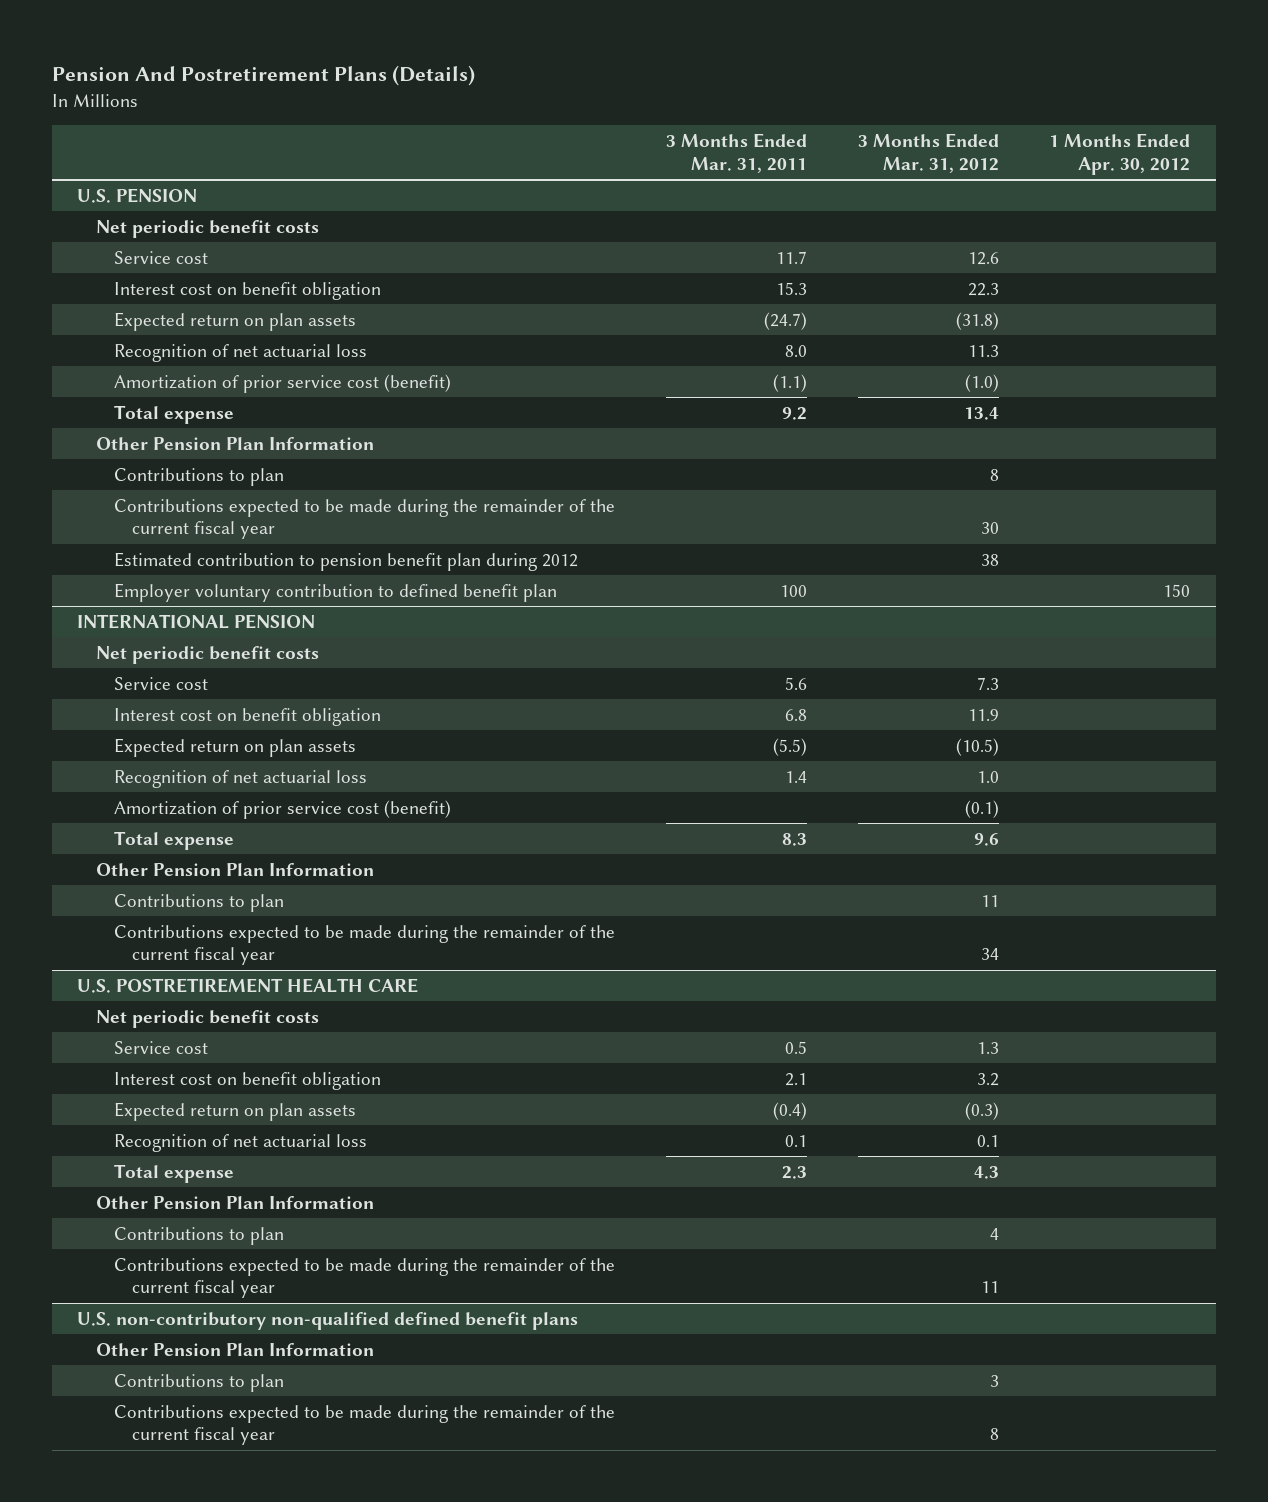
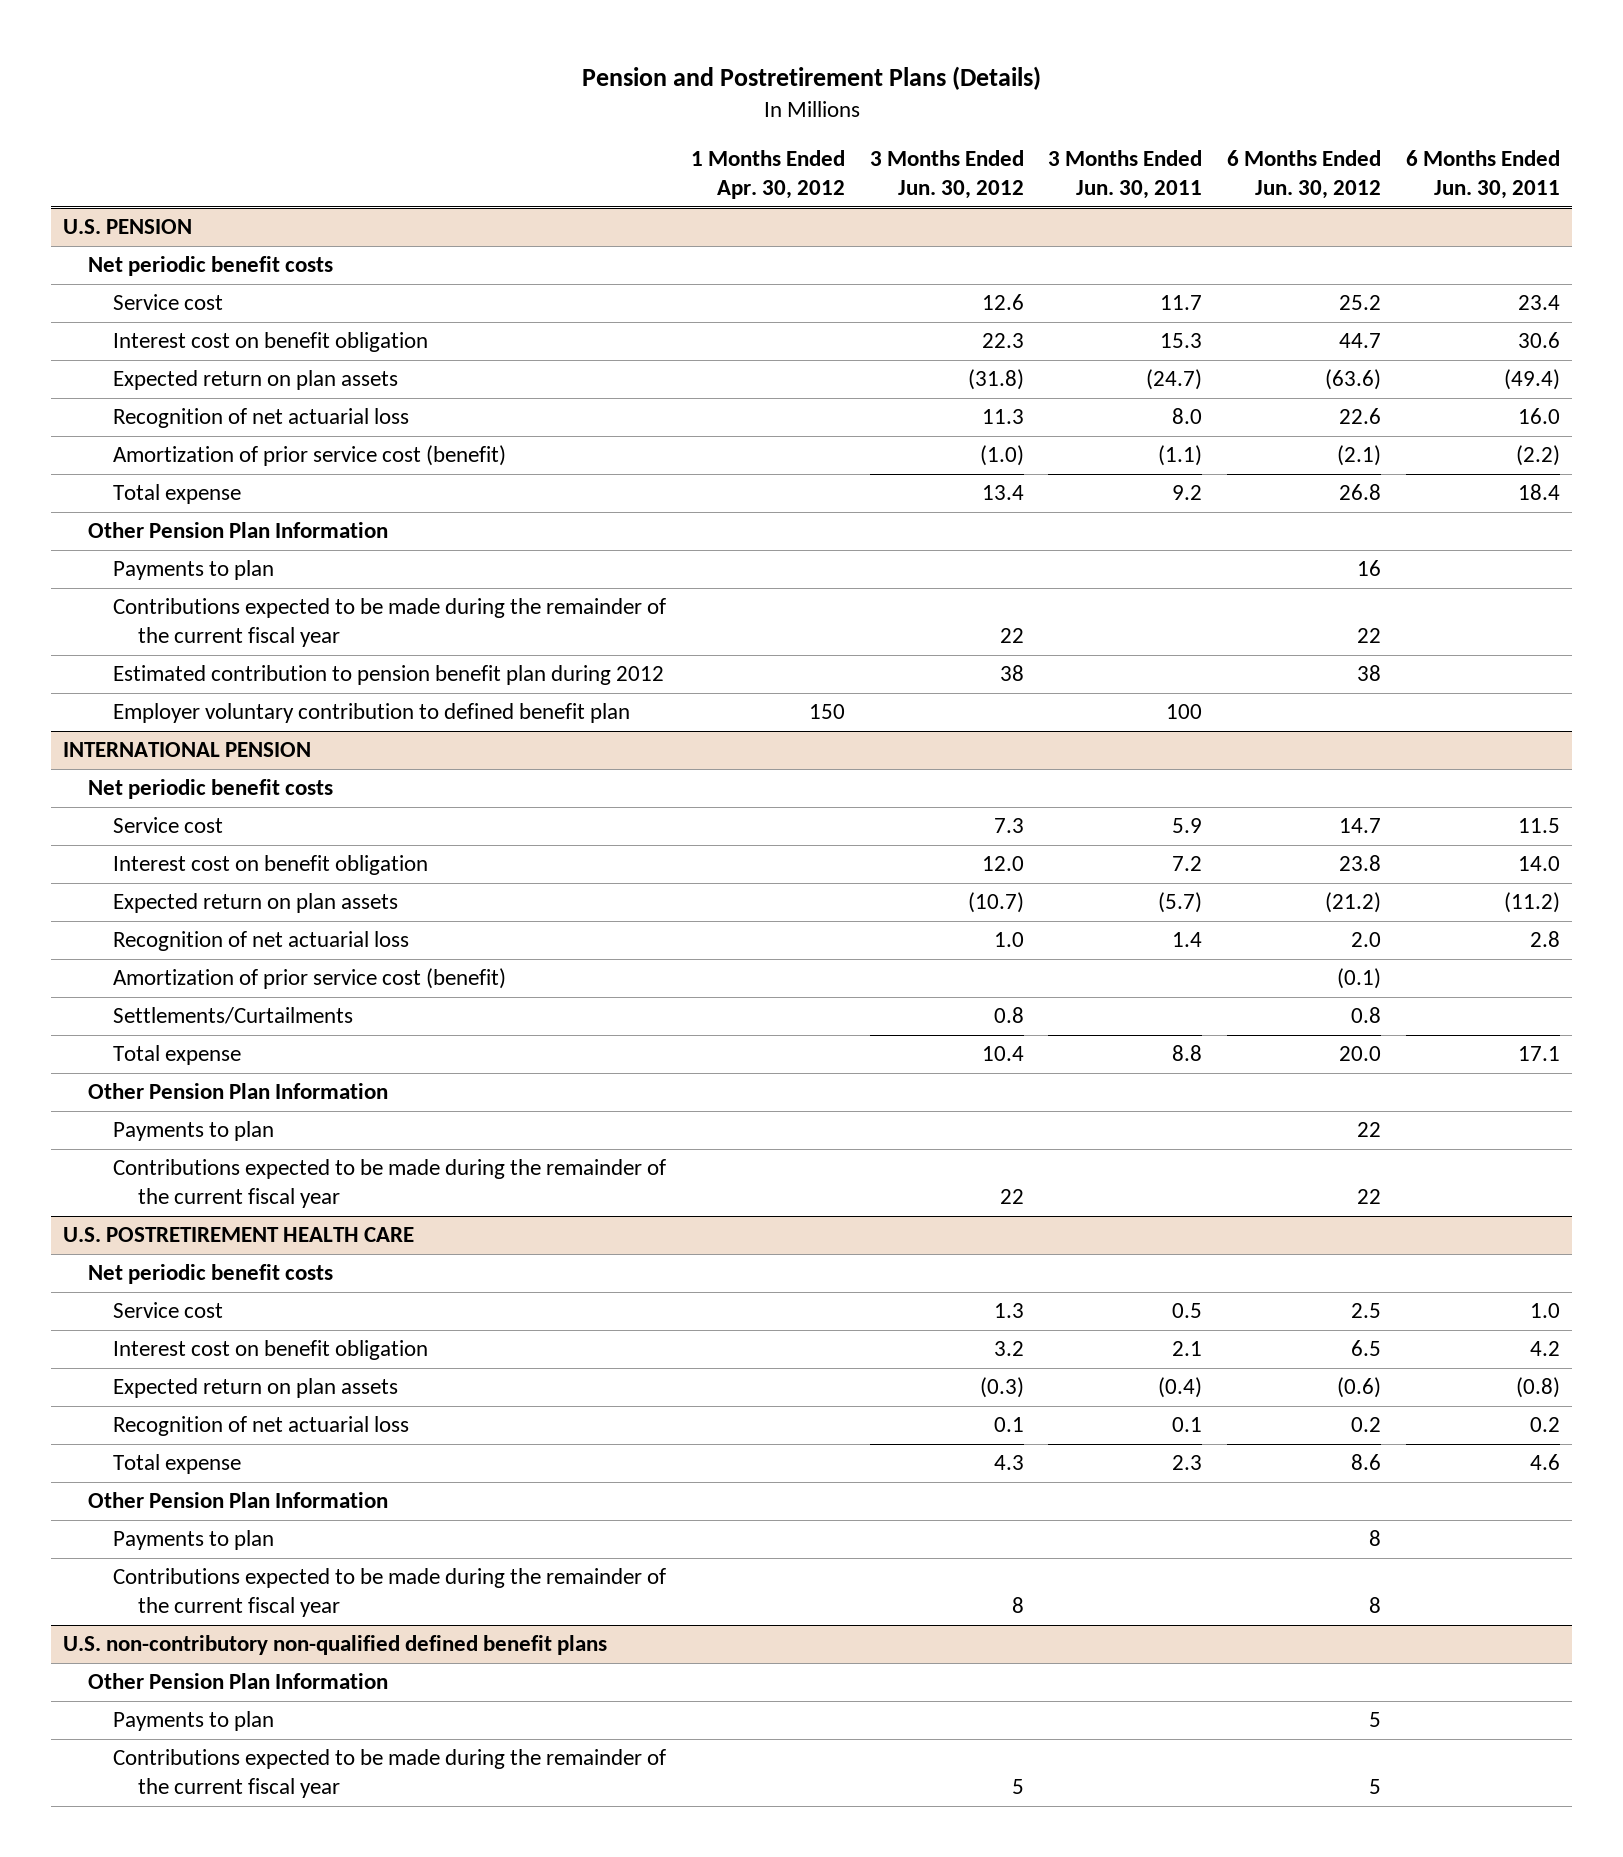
- Pension And Postretirement Plans (Details)
+ Pension and Postretirement Plans (Details)
- | 3 Months Ended Mar. 31, 2011 | 3 Months Ended Mar. 31, 2012 | 1 Months Ended Apr. 30, 2012
+ | 1 Months Ended Apr. 30, 2012 | 3 Months Ended Jun. 30, 2012 | 3 Months Ended Jun. 30, 2011 | 6 Months Ended Jun. 30, 2012 | 6 Months Ended Jun. 30, 2011
@ U.S. PENSION
- Contributions to plan | | 8 |
+ Payments to plan | | | | 16 |
@ INTERNATIONAL PENSION
+ Settlements/Curtailments | | 0.8 | | 0.8 |
- Contributions to plan | | 11 |
+ Payments to plan | | | | 22 |
@ U.S. POSTRETIREMENT HEALTH CARE
- Contributions to plan | | 4 |
+ Payments to plan | | | | 8 |
@ U.S. non-contributory non-qualified defined benefit plans
- Contributions to plan | | 3 |
+ Payments to plan | | | | 5 |

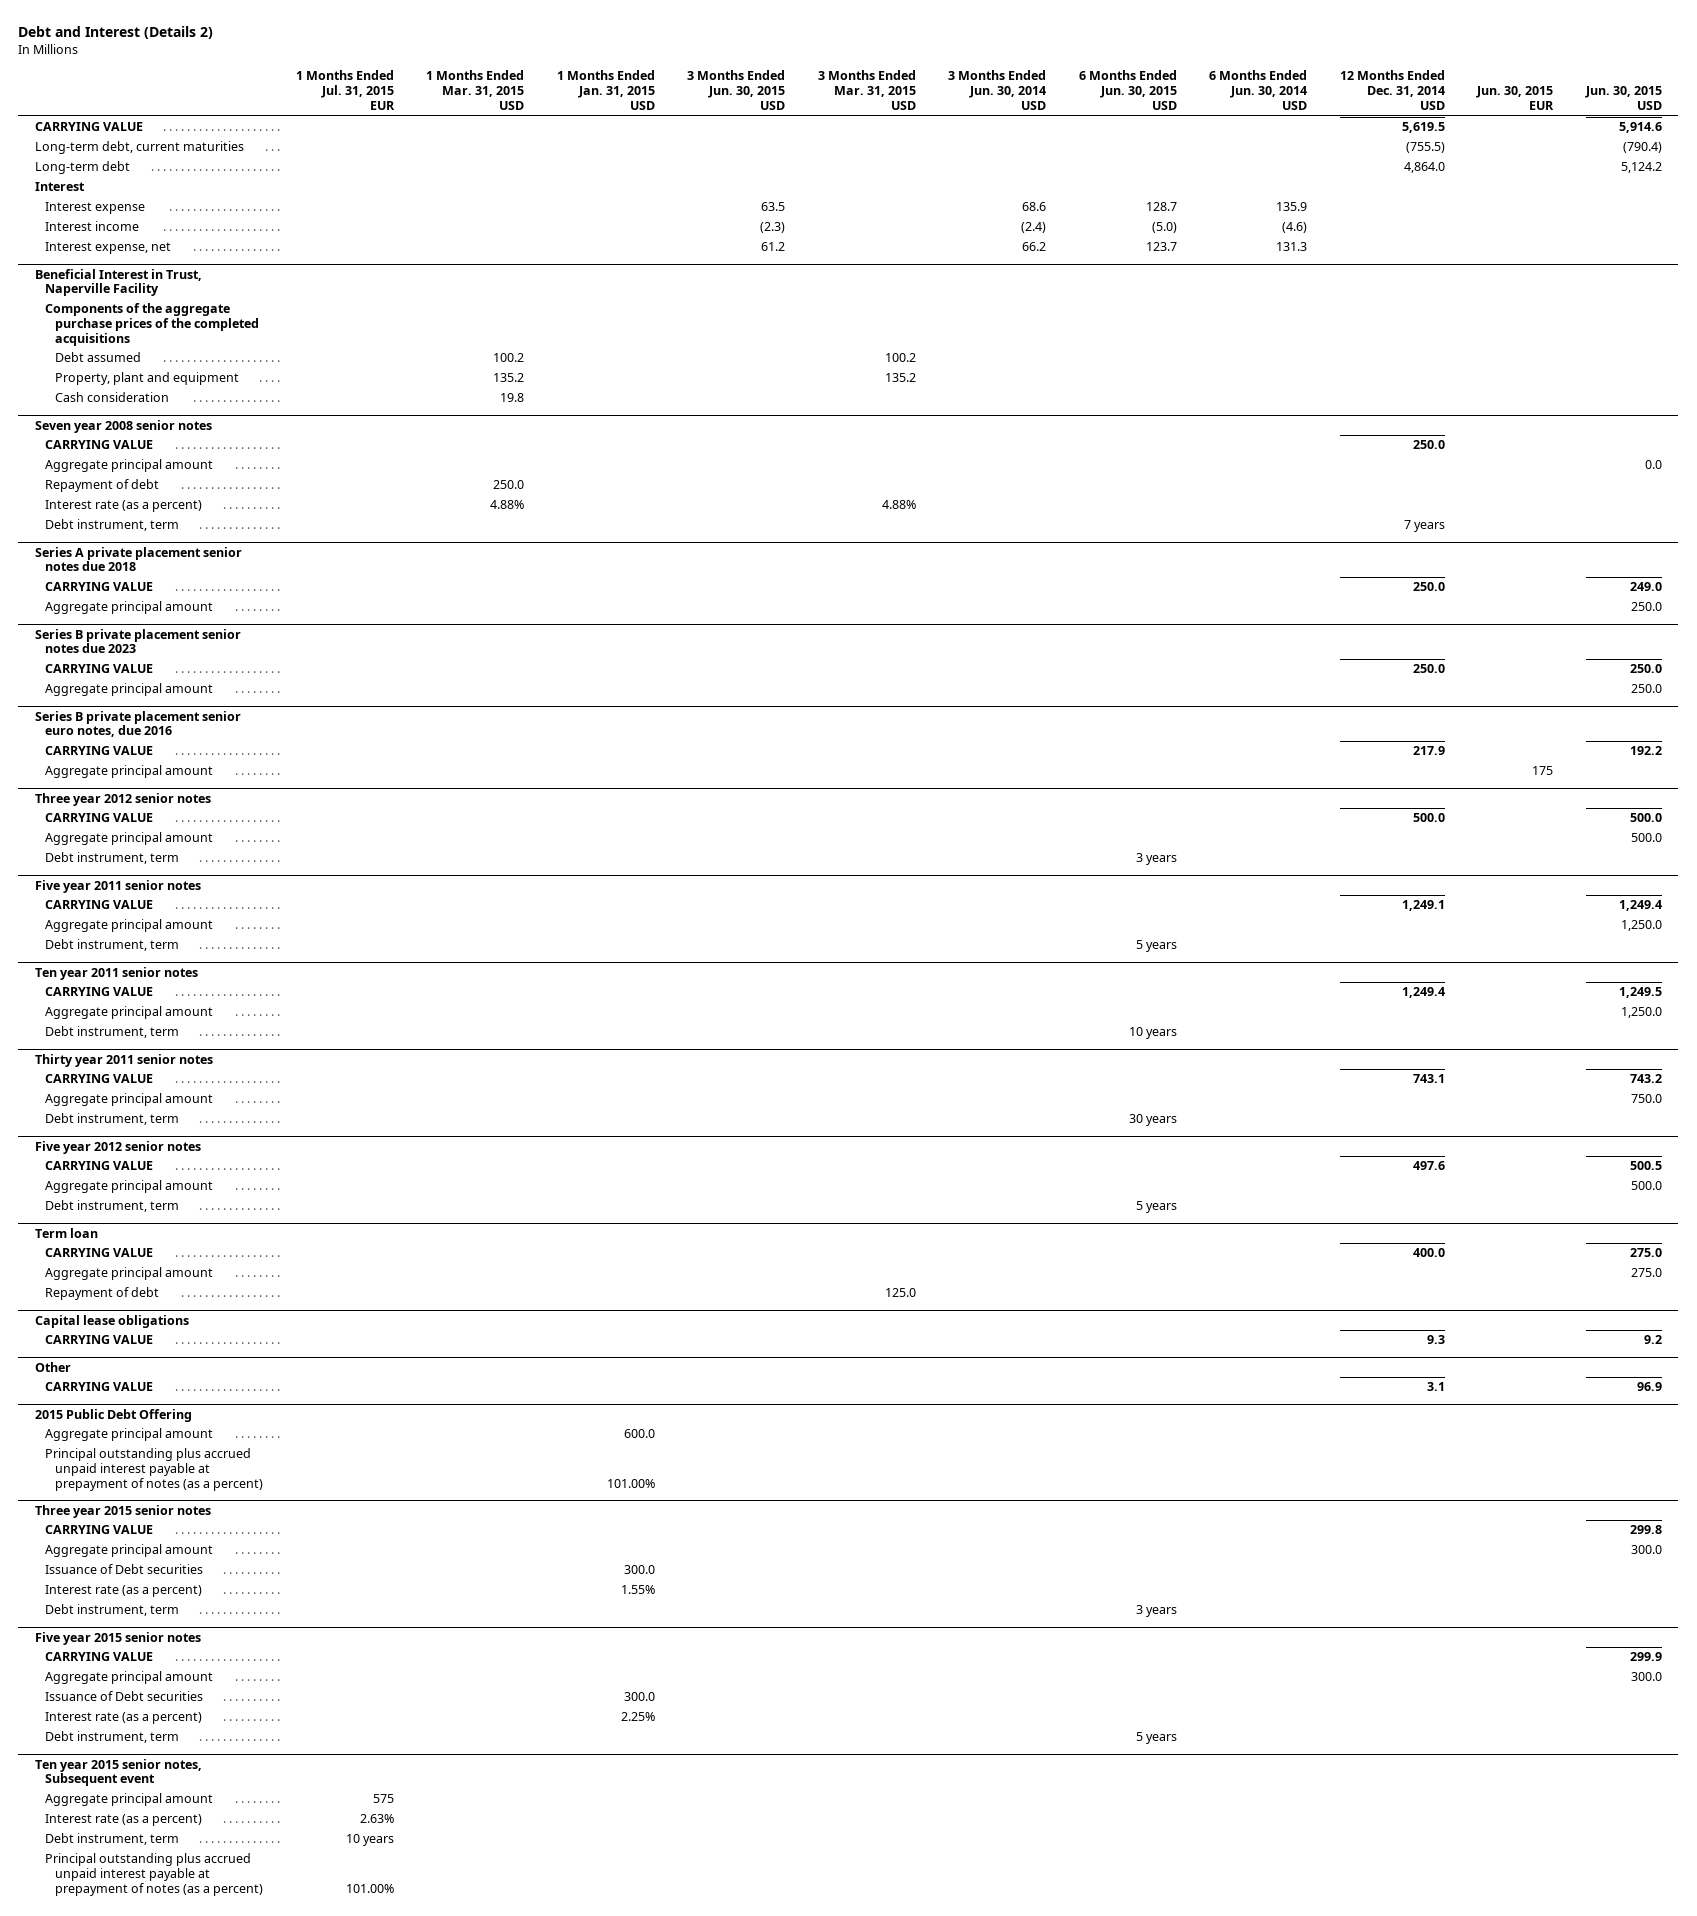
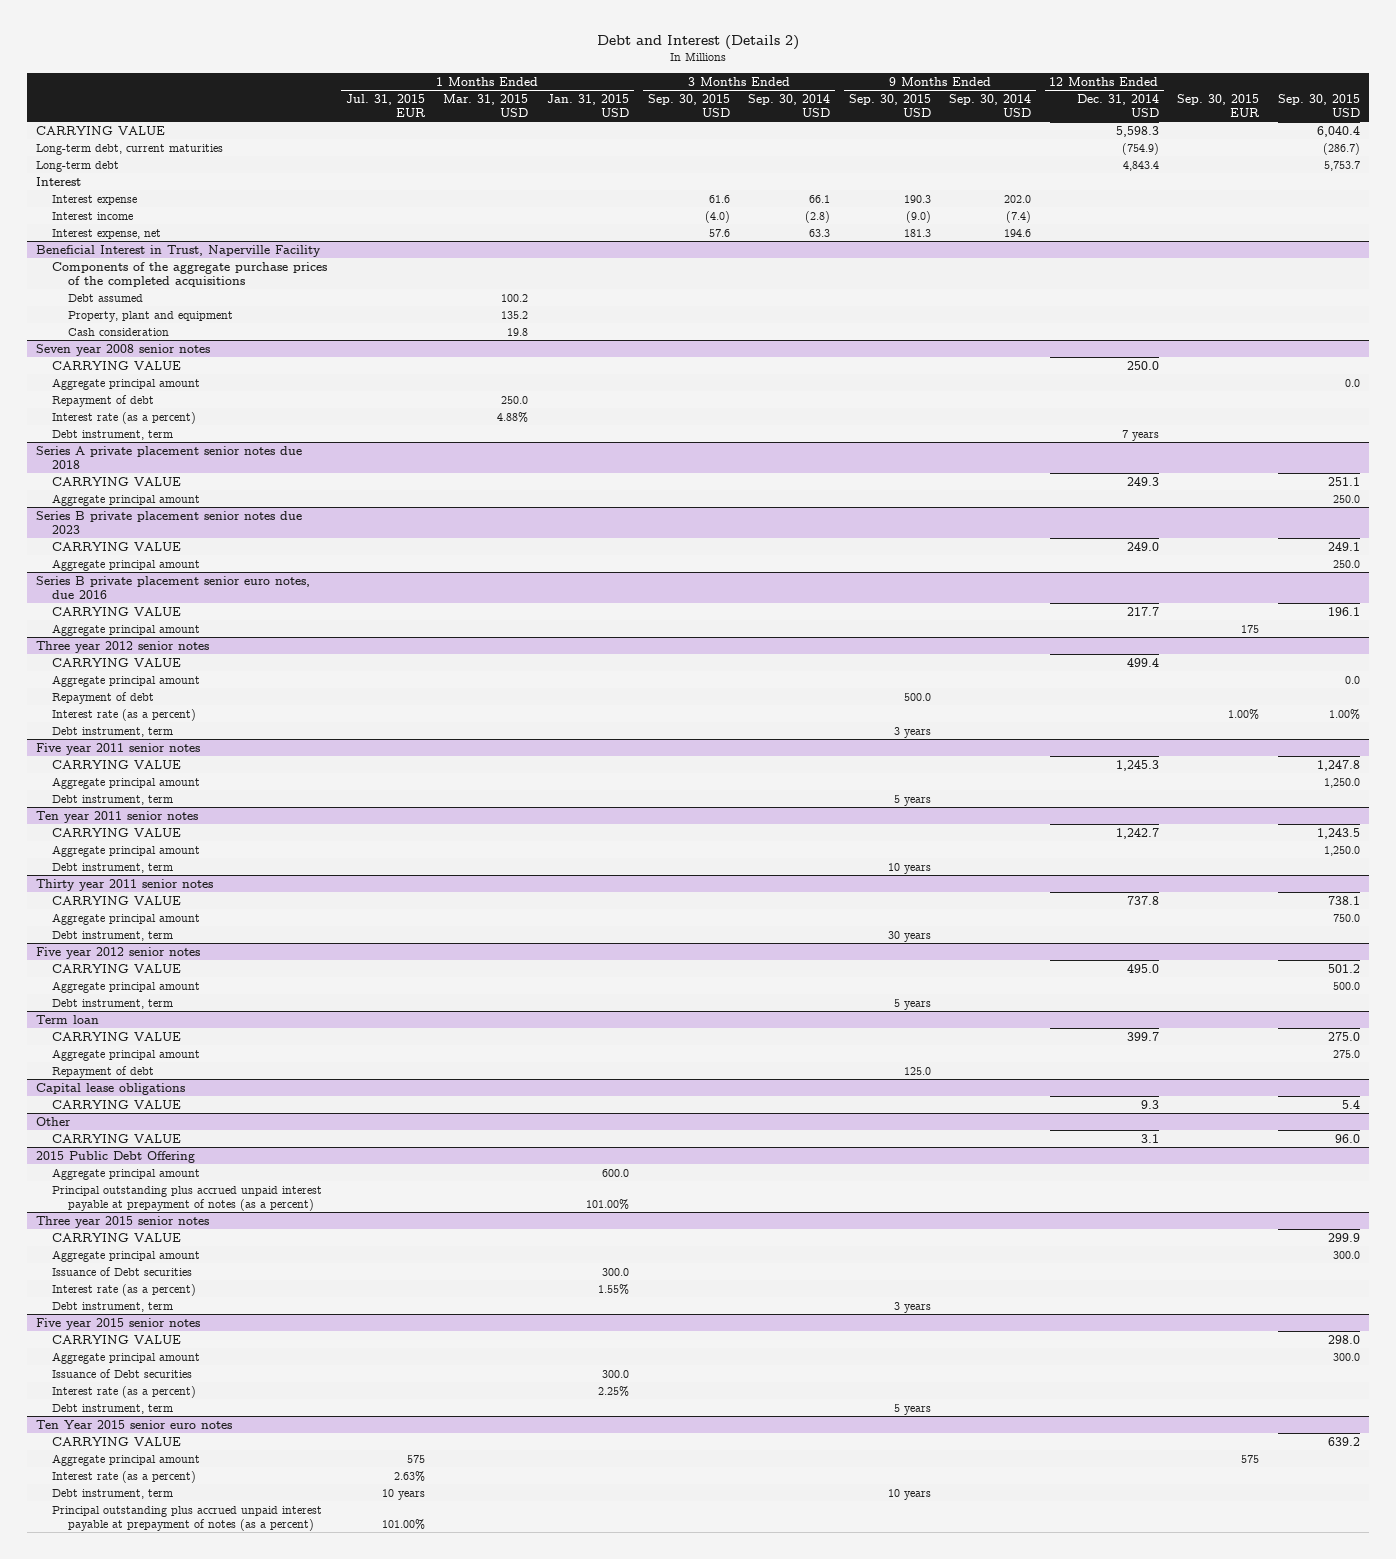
- | 1 Months Ended Jul. 31, 2015 EUR | 1 Months Ended Mar. 31, 2015 USD | 1 Months Ended Jan. 31, 2015 USD | 3 Months Ended Jun. 30, 2015 USD | 3 Months Ended Mar. 31, 2015 USD | 3 Months Ended Jun. 30, 2014 USD | 6 Months Ended Jun. 30, 2015 USD | 6 Months Ended Jun. 30, 2014 USD | 12 Months Ended Dec. 31, 2014 USD | Jun. 30, 2015 EUR | Jun. 30, 2015 USD
+ | 1 Months Ended Jul. 31, 2015 EUR | 1 Months Ended Mar. 31, 2015 USD | 1 Months Ended Jan. 31, 2015 USD | 3 Months Ended Sep. 30, 2015 USD | 3 Months Ended Sep. 30, 2014 USD | 9 Months Ended Sep. 30, 2015 USD | 9 Months Ended Sep. 30, 2014 USD | 12 Months Ended Dec. 31, 2014 USD | Sep. 30, 2015 EUR | Sep. 30, 2015 USD
- CARRYING VALUE | | | | | | | | | 5,619.5 | | 5,914.6
- Long-term debt, current maturities | | | | | | | | | (755.5) | | (790.4)
- Long-term debt | | | | | | | | | 4,864.0 | | 5,124.2
+ CARRYING VALUE | | | | | | | | 5,598.3 | | 6,040.4
+ Long-term debt, current maturities | | | | | | | | (754.9) | | (286.7)
+ Long-term debt | | | | | | | | 4,843.4 | | 5,753.7
@ Series A private placement senior notes due 2018
- CARRYING VALUE | | | | | | | | | 250.0 | | 249.0
+ CARRYING VALUE | | | | | | | | 249.3 | | 251.1
@ Series B private placement senior notes due 2023
- CARRYING VALUE | | | | | | | | | 250.0 | | 250.0
+ CARRYING VALUE | | | | | | | | 249.0 | | 249.1
@ Series B private placement senior euro notes, due 2016
- CARRYING VALUE | | | | | | | | | 217.9 | | 192.2
+ CARRYING VALUE | | | | | | | | 217.7 | | 196.1
@ Three year 2012 senior notes
- CARRYING VALUE | | | | | | | | | 500.0 | | 500.0
+ CARRYING VALUE | | | | | | | | 499.4 | |
+ Repayment of debt | | | | | | 500.0 | | | |
+ Interest rate (as a percent) | | | | | | | | | 1.00% | 1.00%
@ Five year 2011 senior notes
- CARRYING VALUE | | | | | | | | | 1,249.1 | | 1,249.4
+ CARRYING VALUE | | | | | | | | 1,245.3 | | 1,247.8
@ Ten year 2011 senior notes
- CARRYING VALUE | | | | | | | | | 1,249.4 | | 1,249.5
+ CARRYING VALUE | | | | | | | | 1,242.7 | | 1,243.5
@ Thirty year 2011 senior notes
- CARRYING VALUE | | | | | | | | | 743.1 | | 743.2
+ CARRYING VALUE | | | | | | | | 737.8 | | 738.1
@ Five year 2012 senior notes
- CARRYING VALUE | | | | | | | | | 497.6 | | 500.5
+ CARRYING VALUE | | | | | | | | 495.0 | | 501.2
@ Term loan
- CARRYING VALUE | | | | | | | | | 400.0 | | 275.0
+ CARRYING VALUE | | | | | | | | 399.7 | | 275.0
- Ten year 2015 senior notes, Subsequent event
+ Ten Year 2015 senior euro notes
+ CARRYING VALUE | | | | | | | | | | 639.2

